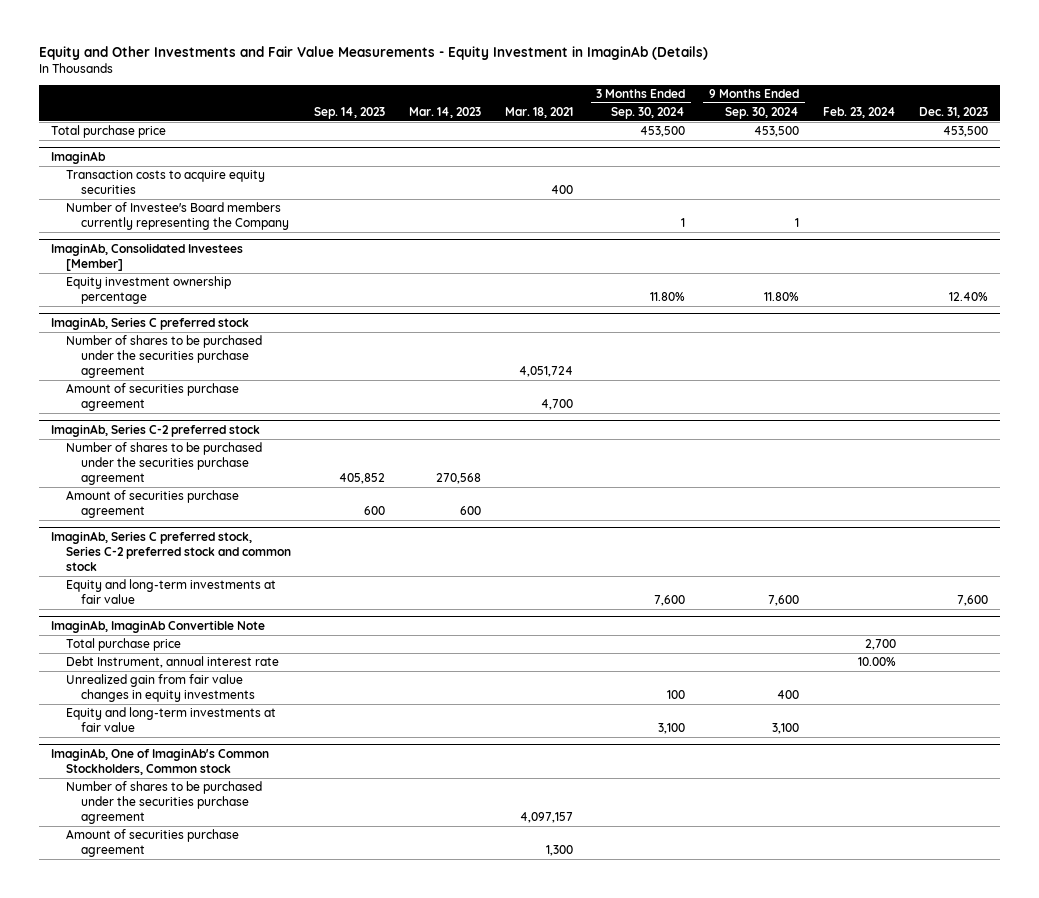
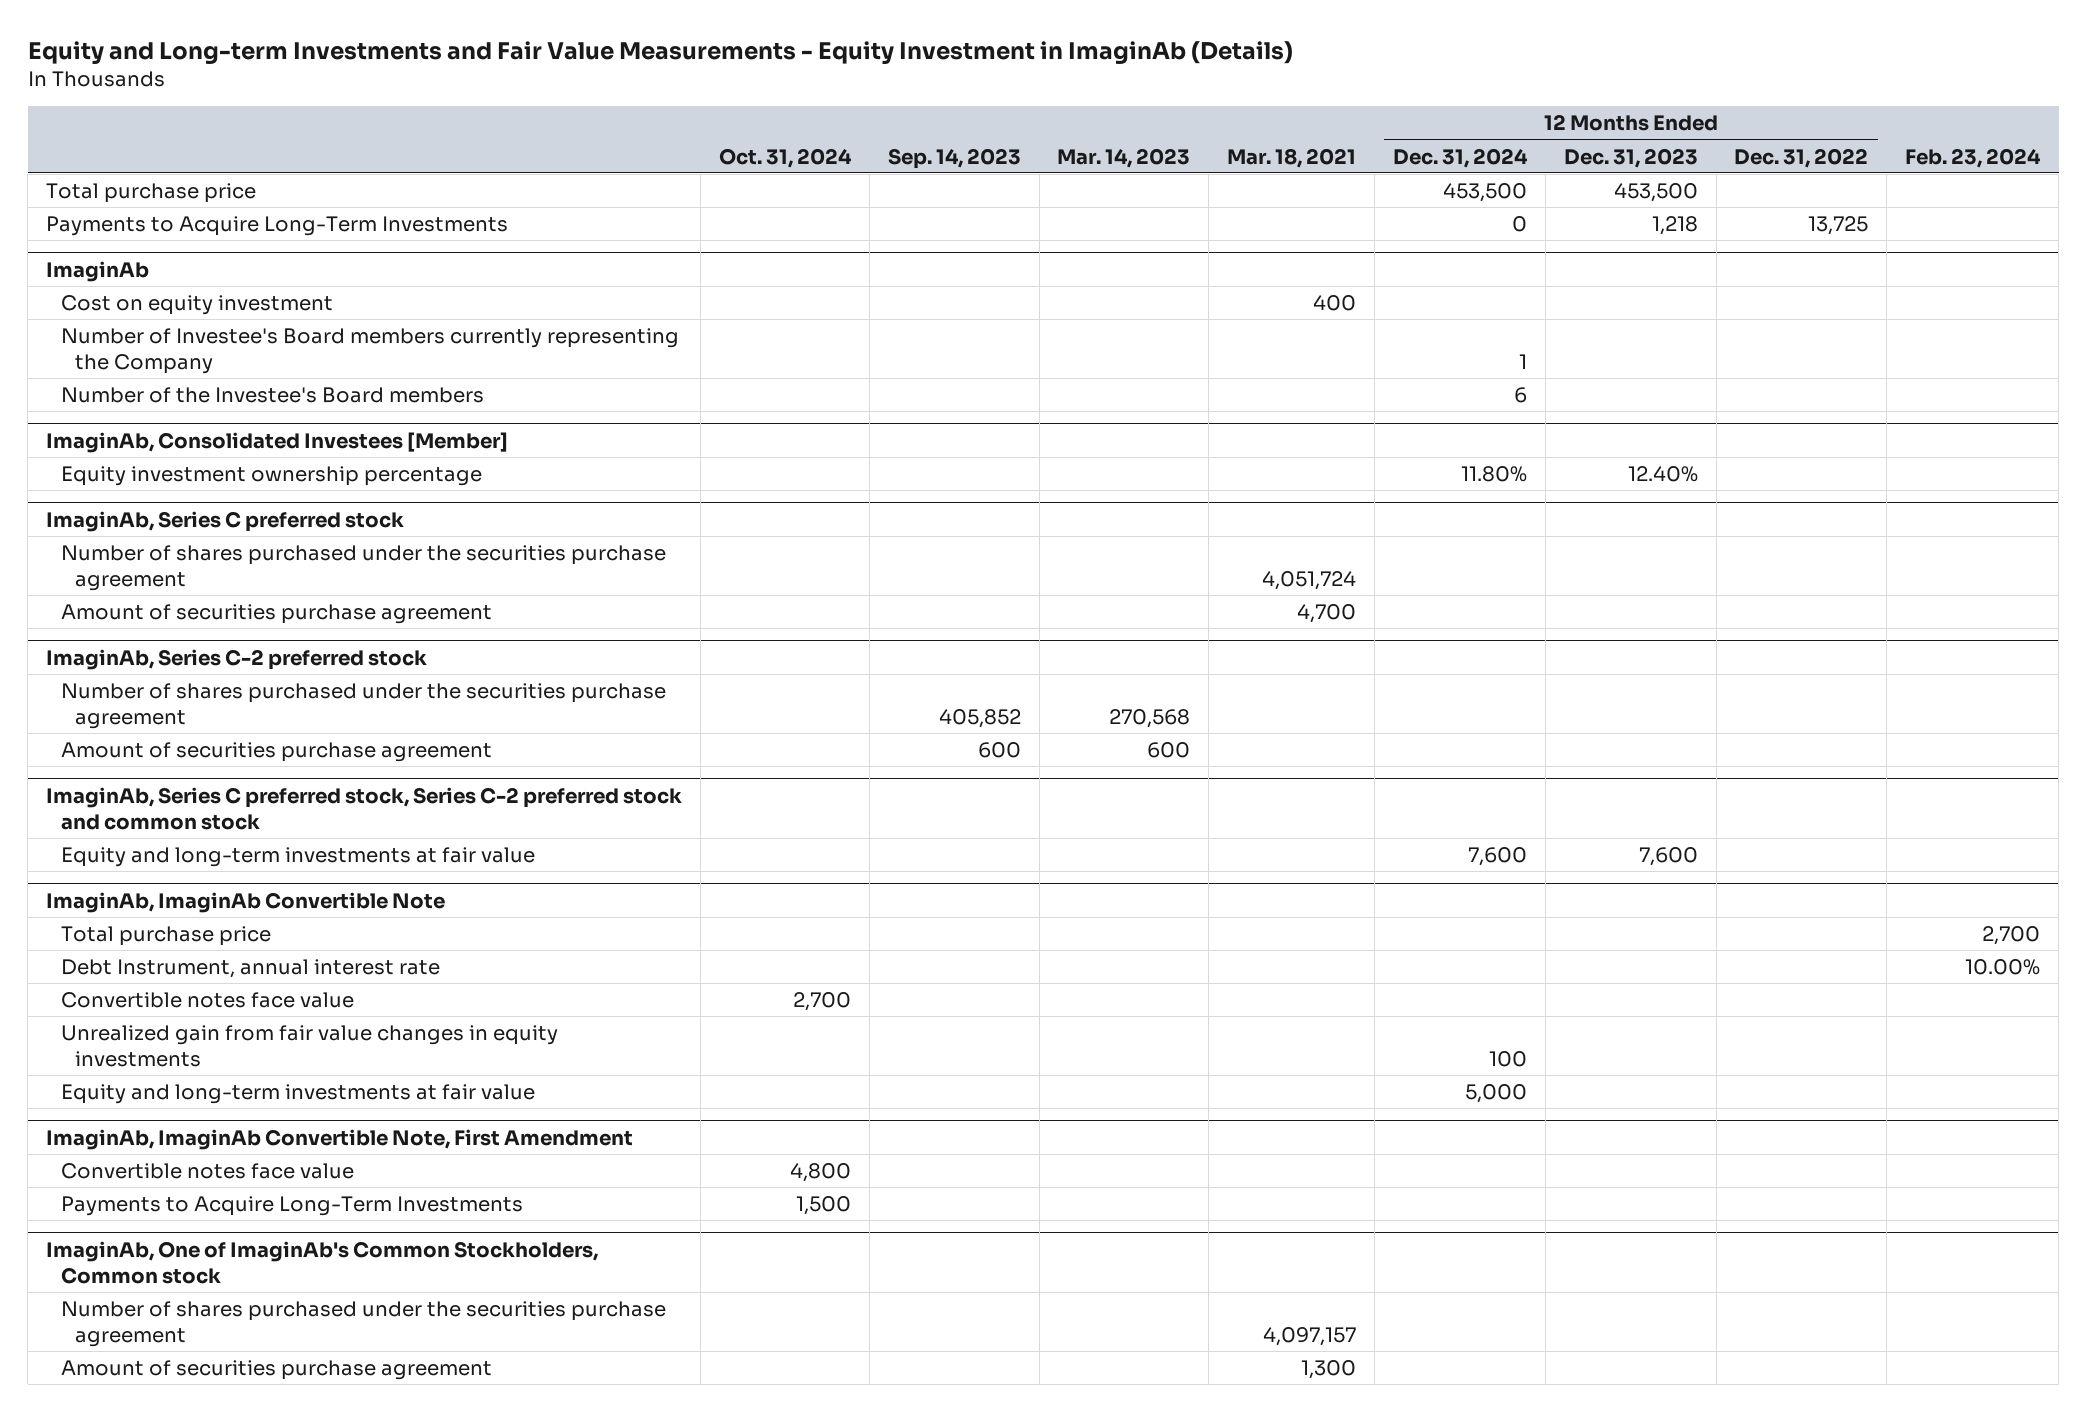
- Equity and Other Investments and Fair Value Measurements - Equity Investment in ImaginAb (Details)
+ Equity and Long-term Investments and Fair Value Measurements - Equity Investment in ImaginAb (Details)
- | Sep. 14, 2023 | Mar. 14, 2023 | Mar. 18, 2021 | 3 Months Ended Sep. 30, 2024 | 9 Months Ended Sep. 30, 2024 | Feb. 23, 2024 | Dec. 31, 2023
+ | Oct. 31, 2024 | Sep. 14, 2023 | Mar. 14, 2023 | Mar. 18, 2021 | 12 Months Ended Dec. 31, 2024 | 12 Months Ended Dec. 31, 2023 | 12 Months Ended Dec. 31, 2022 | Feb. 23, 2024
+ Payments to Acquire Long-Term Investments | | | | | 0 | 1,218 | 13,725 |
@ ImaginAb
- Transaction costs to acquire equity securities | | | 400 | | | |
+ Cost on equity investment | | | | 400 | | | |
+ Number of the Investee's Board members | | | | | 6 | | |
@ ImaginAb, Series C preferred stock
- Number of shares to be purchased under the securities purchase agreement | | | 4,051,724 | | | |
+ Number of shares purchased under the securities purchase agreement | | | | 4,051,724 | | | |
@ ImaginAb, Series C-2 preferred stock
- Number of shares to be purchased under the securities purchase agreement | 405,852 | 270,568 | | | | |
+ Number of shares purchased under the securities purchase agreement | | 405,852 | 270,568 | | | | |
@ ImaginAb, ImaginAb Convertible Note
+ Convertible notes face value | 2,700 | | | | | | |
+ ImaginAb, ImaginAb Convertible Note, First Amendment
+ Convertible notes face value | 4,800 | | | | | | |
+ Payments to Acquire Long-Term Investments | 1,500 | | | | | | |
@ ImaginAb, One of ImaginAb's Common Stockholders, Common stock
- Number of shares to be purchased under the securities purchase agreement | | | 4,097,157 | | | |
+ Number of shares purchased under the securities purchase agreement | | | | 4,097,157 | | | |

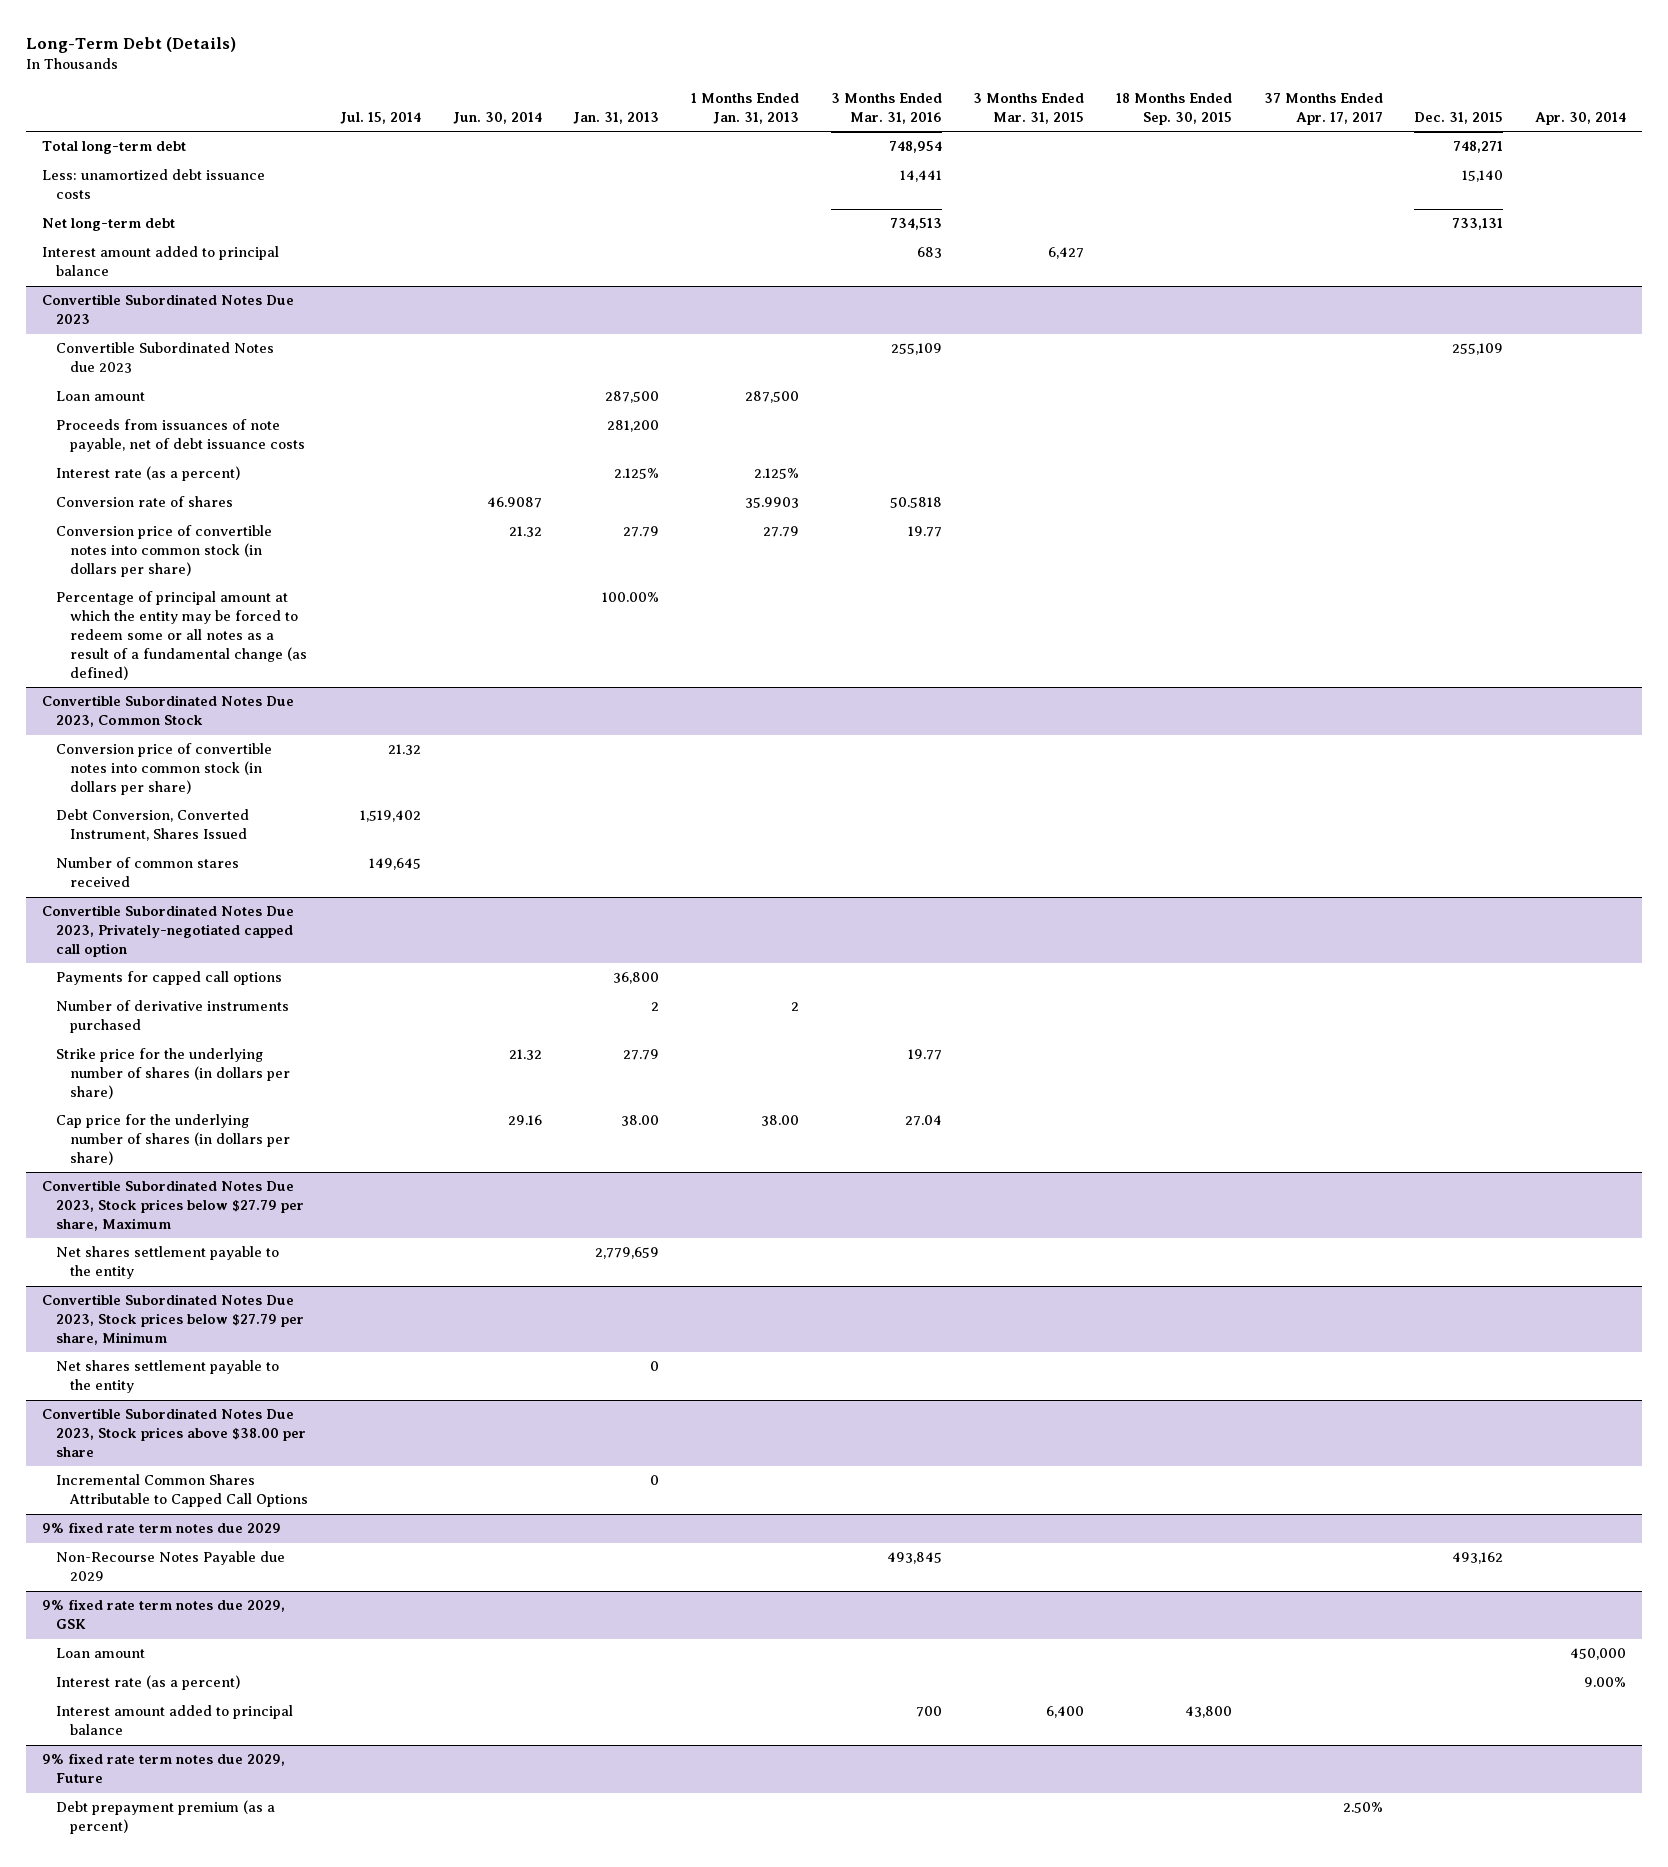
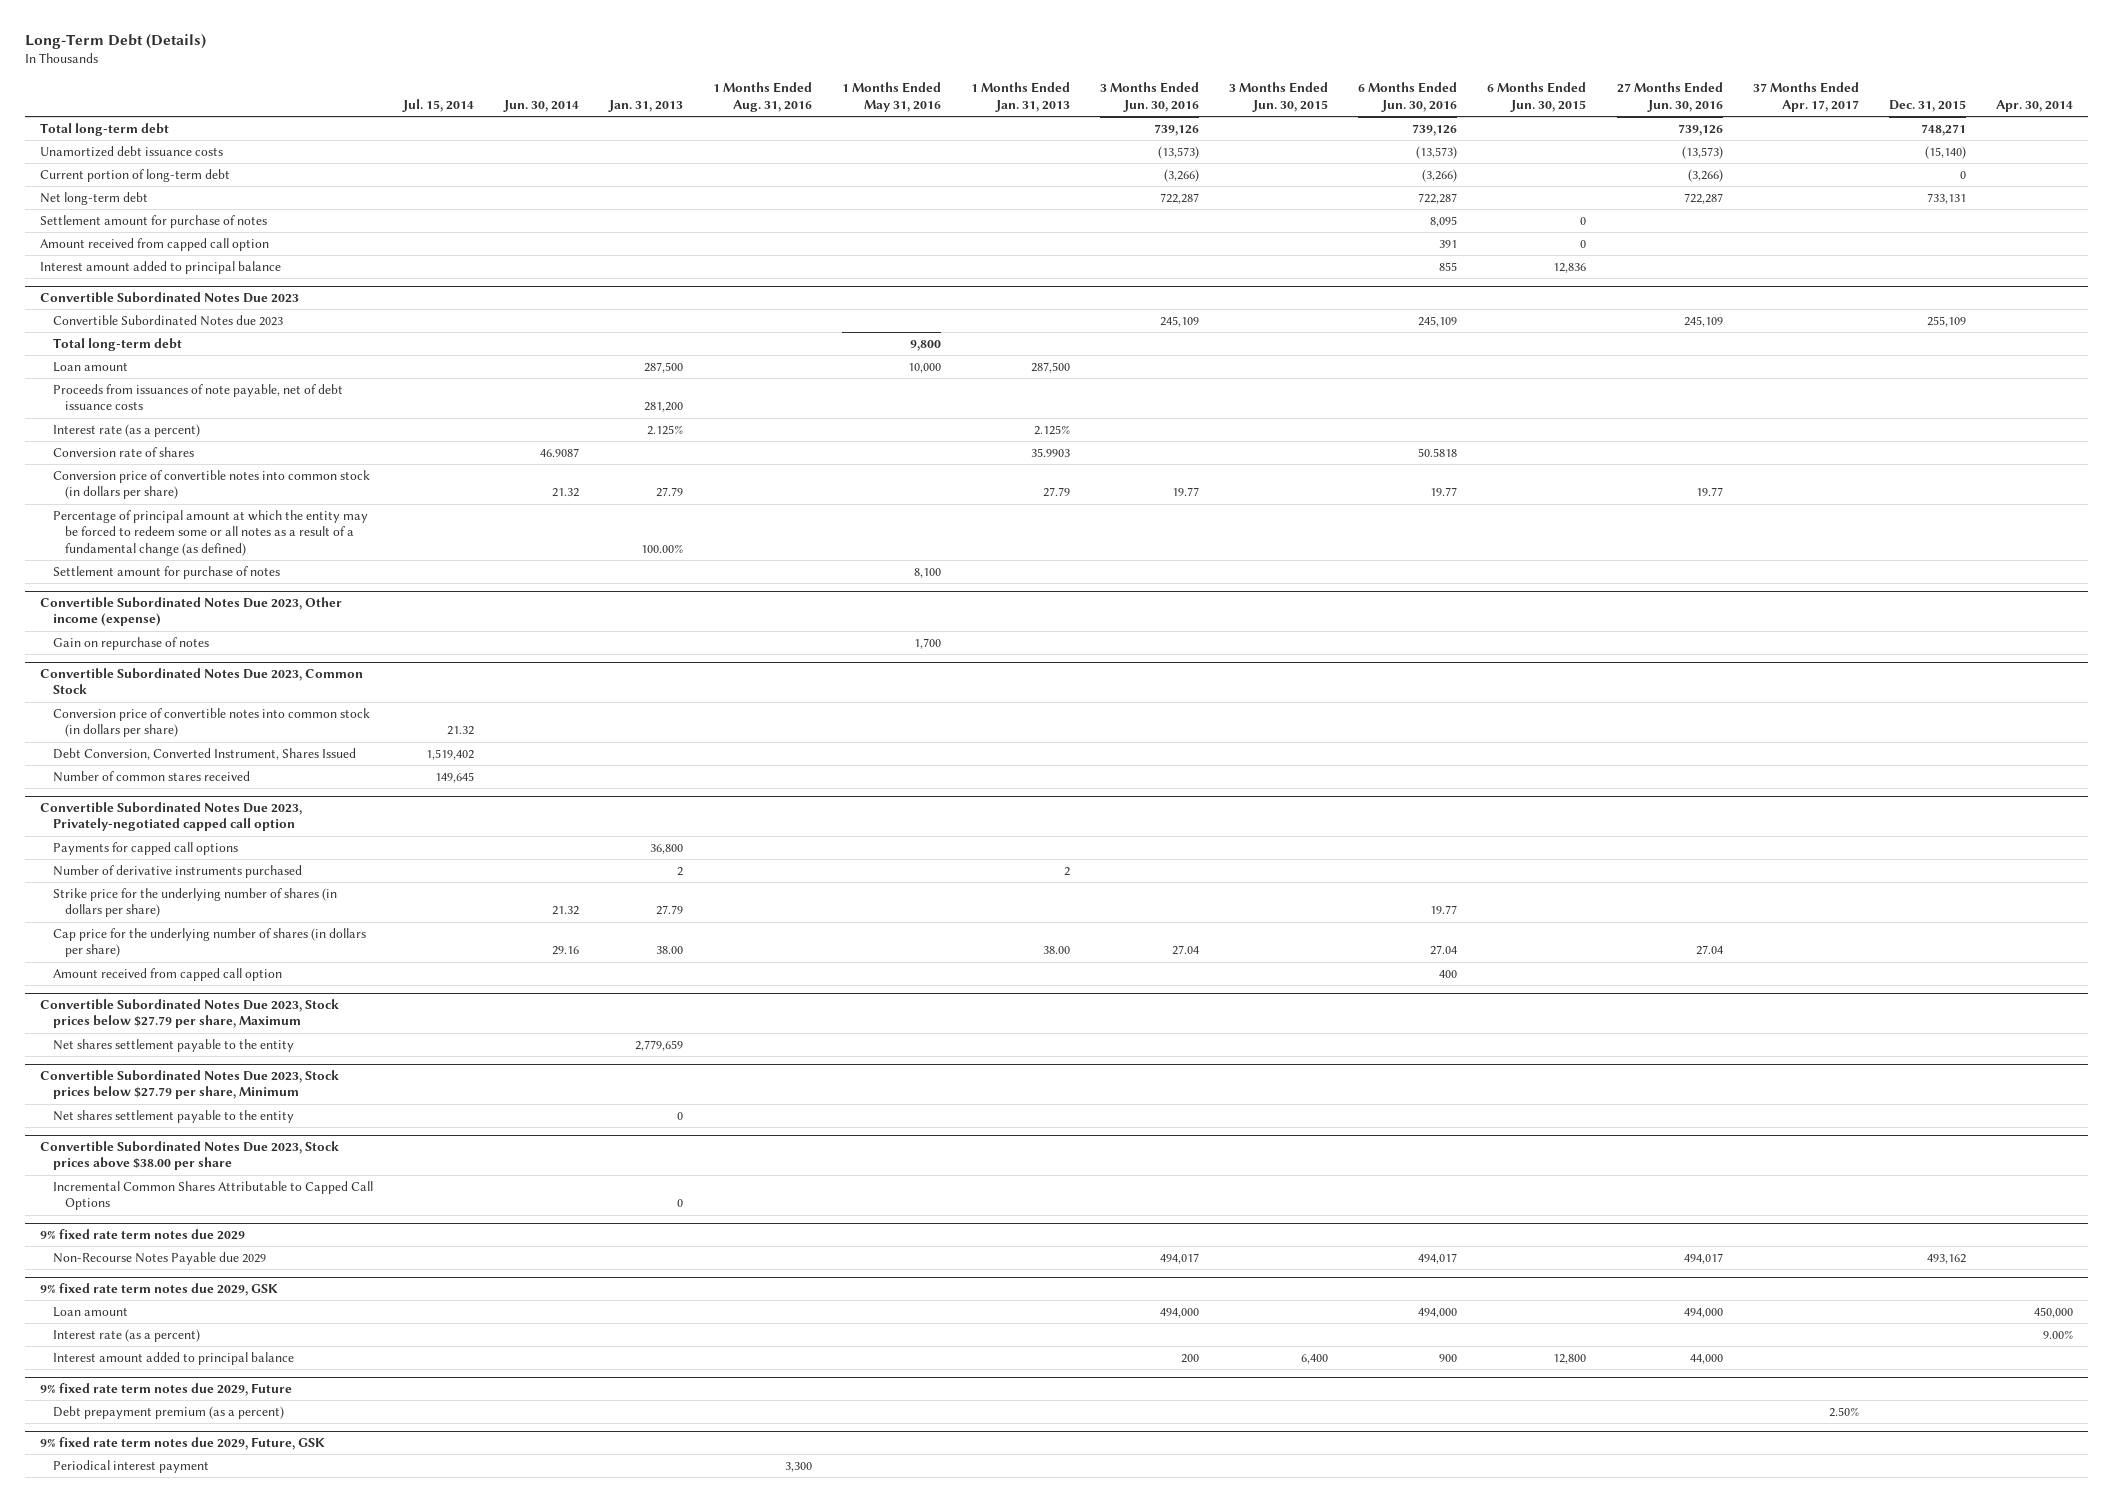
- | Jul. 15, 2014 | Jun. 30, 2014 | Jan. 31, 2013 | 1 Months Ended Jan. 31, 2013 | 3 Months Ended Mar. 31, 2016 | 3 Months Ended Mar. 31, 2015 | 18 Months Ended Sep. 30, 2015 | 37 Months Ended Apr. 17, 2017 | Dec. 31, 2015 | Apr. 30, 2014
+ | Jul. 15, 2014 | Jun. 30, 2014 | Jan. 31, 2013 | 1 Months Ended Aug. 31, 2016 | 1 Months Ended May 31, 2016 | 1 Months Ended Jan. 31, 2013 | 3 Months Ended Jun. 30, 2016 | 3 Months Ended Jun. 30, 2015 | 6 Months Ended Jun. 30, 2016 | 6 Months Ended Jun. 30, 2015 | 27 Months Ended Jun. 30, 2016 | 37 Months Ended Apr. 17, 2017 | Dec. 31, 2015 | Apr. 30, 2014
- Less: unamortized debt issuance costs | | | | | 14,441 | | | | 15,140 |
+ Unamortized debt issuance costs | | | | | | | (13,573) | | (13,573) | | (13,573) | | (15,140) |
+ Current portion of long-term debt | | | | | | | (3,266) | | (3,266) | | (3,266) | | 0 |
+ Settlement amount for purchase of notes | | | | | | | | | 8,095 | 0 | | | |
+ Amount received from capped call option | | | | | | | | | 391 | 0 | | | |
@ Convertible Subordinated Notes Due 2023
+ Total long-term debt | | | | | 9,800 | | | | | | | | |
+ Settlement amount for purchase of notes | | | | | 8,100 | | | | | | | | |
+ Convertible Subordinated Notes Due 2023, Other income (expense)
+ Gain on repurchase of notes | | | | | 1,700 | | | | | | | | |
@ Convertible Subordinated Notes Due 2023, Privately-negotiated capped call option
+ Amount received from capped call option | | | | | | | | | 400 | | | | |
+ 9% fixed rate term notes due 2029, Future, GSK
+ Periodical interest payment | | | | 3,300 | | | | | | | | | |

